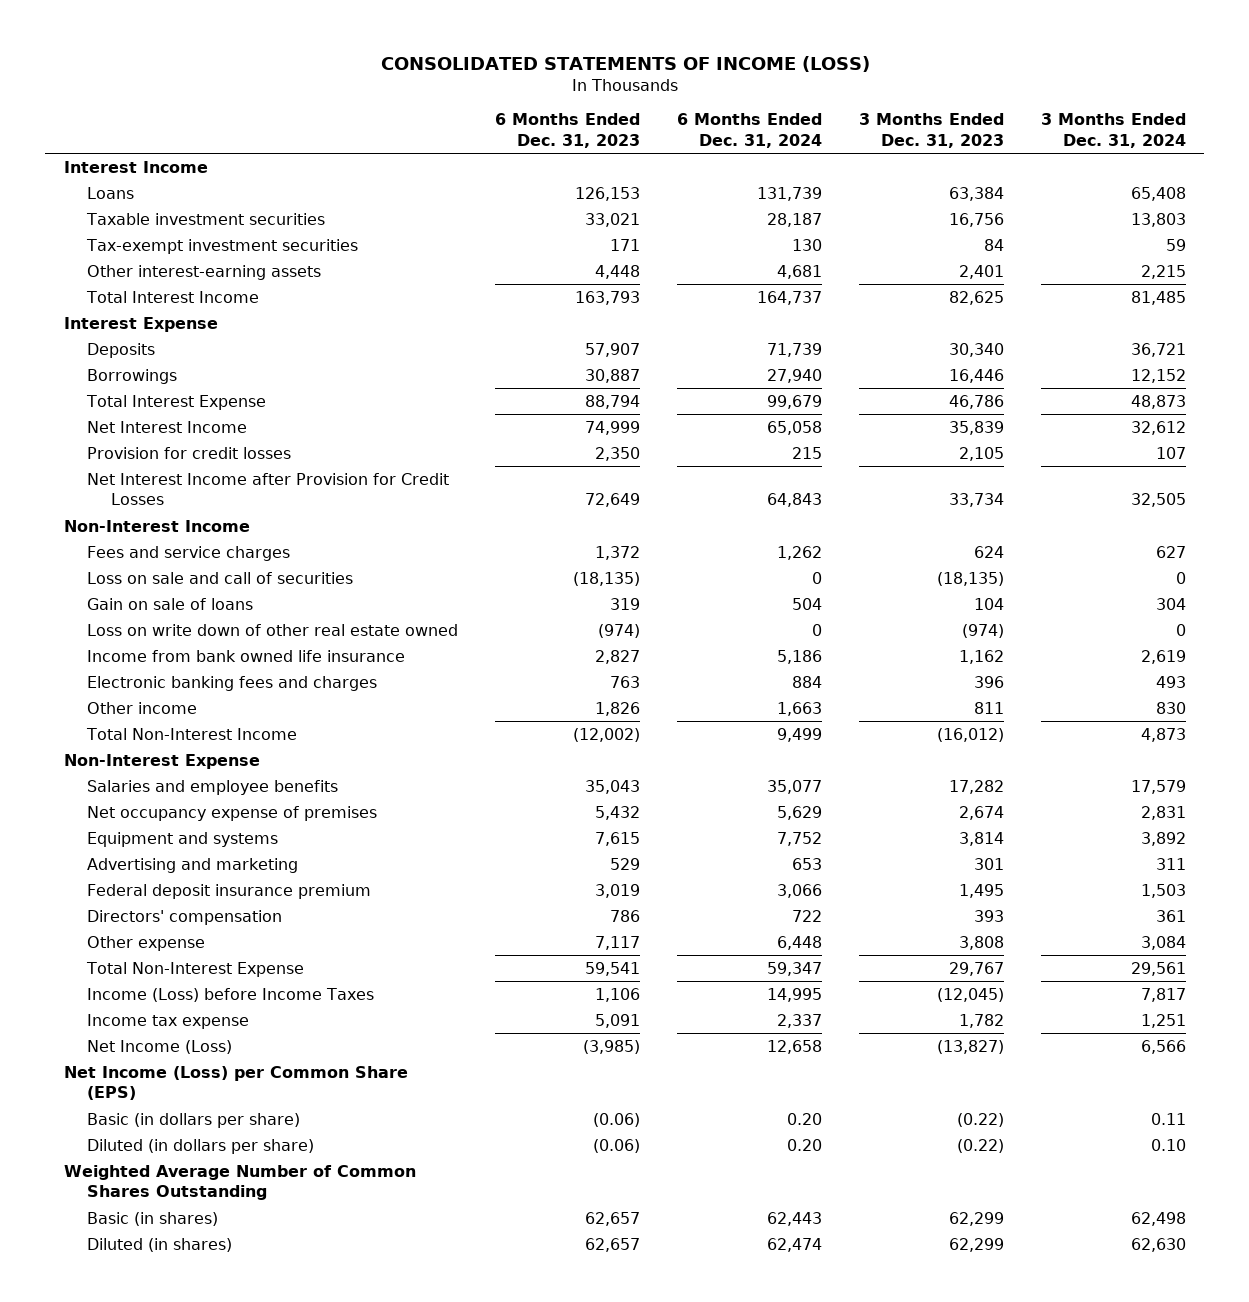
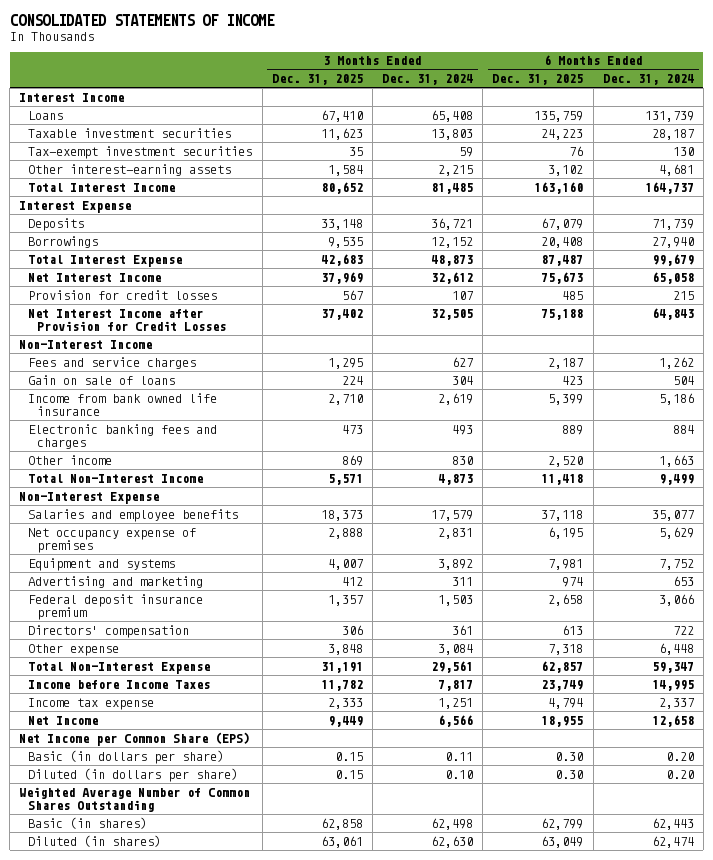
- CONSOLIDATED STATEMENTS OF INCOME (LOSS)
+ CONSOLIDATED STATEMENTS OF INCOME
- | 6 Months Ended Dec. 31, 2023 | 6 Months Ended Dec. 31, 2024 | 3 Months Ended Dec. 31, 2023 | 3 Months Ended Dec. 31, 2024
+ | 3 Months Ended Dec. 31, 2025 | 3 Months Ended Dec. 31, 2024 | 6 Months Ended Dec. 31, 2025 | 6 Months Ended Dec. 31, 2024
- Loss on sale and call of securities | (18,135) | 0 | (18,135) | 0
- Loss on write down of other real estate owned | (974) | 0 | (974) | 0
- Income (Loss) before Income Taxes | 1,106 | 14,995 | (12,045) | 7,817
+ Income before Income Taxes | 11,782 | 7,817 | 23,749 | 14,995
- Net Income (Loss) | (3,985) | 12,658 | (13,827) | 6,566
- Net Income (Loss) per Common Share (EPS)
+ Net Income | 9,449 | 6,566 | 18,955 | 12,658
+ Net Income per Common Share (EPS)

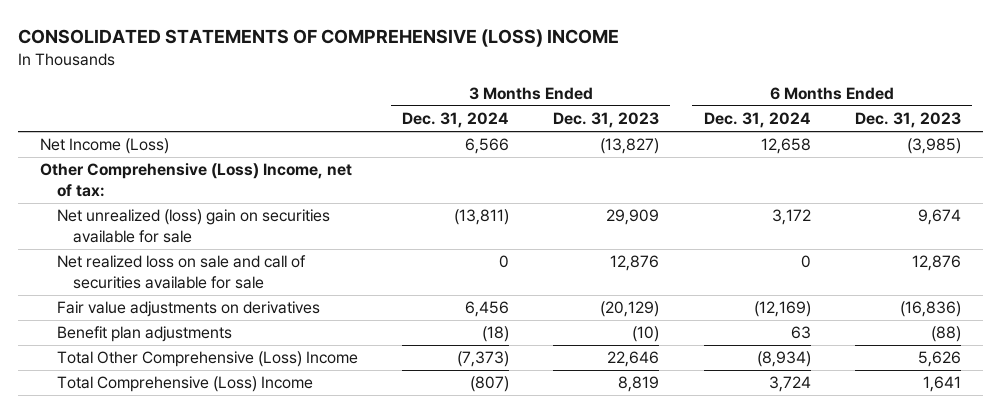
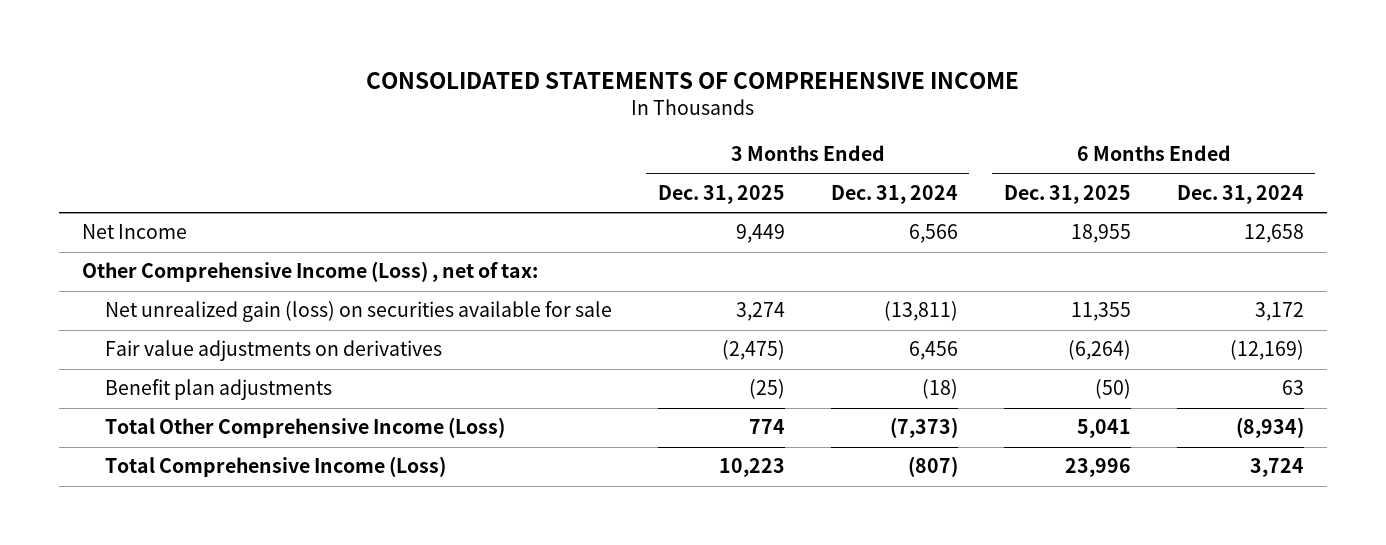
- CONSOLIDATED STATEMENTS OF COMPREHENSIVE (LOSS) INCOME
+ CONSOLIDATED STATEMENTS OF COMPREHENSIVE INCOME
- | 3 Months Ended Dec. 31, 2024 | 3 Months Ended Dec. 31, 2023 | 6 Months Ended Dec. 31, 2024 | 6 Months Ended Dec. 31, 2023
+ | 3 Months Ended Dec. 31, 2025 | 3 Months Ended Dec. 31, 2024 | 6 Months Ended Dec. 31, 2025 | 6 Months Ended Dec. 31, 2024
- Net Income (Loss) | 6,566 | (13,827) | 12,658 | (3,985)
- Other Comprehensive (Loss) Income, net of tax:
- Net unrealized (loss) gain on securities available for sale | (13,811) | 29,909 | 3,172 | 9,674
- Net realized loss on sale and call of securities available for sale | 0 | 12,876 | 0 | 12,876
+ Net Income | 9,449 | 6,566 | 18,955 | 12,658
+ Other Comprehensive Income (Loss) , net of tax:
+ Net unrealized gain (loss) on securities available for sale | 3,274 | (13,811) | 11,355 | 3,172
- Total Other Comprehensive (Loss) Income | (7,373) | 22,646 | (8,934) | 5,626
- Total Comprehensive (Loss) Income | (807) | 8,819 | 3,724 | 1,641
+ Total Other Comprehensive Income (Loss) | 774 | (7,373) | 5,041 | (8,934)
+ Total Comprehensive Income (Loss) | 10,223 | (807) | 23,996 | 3,724

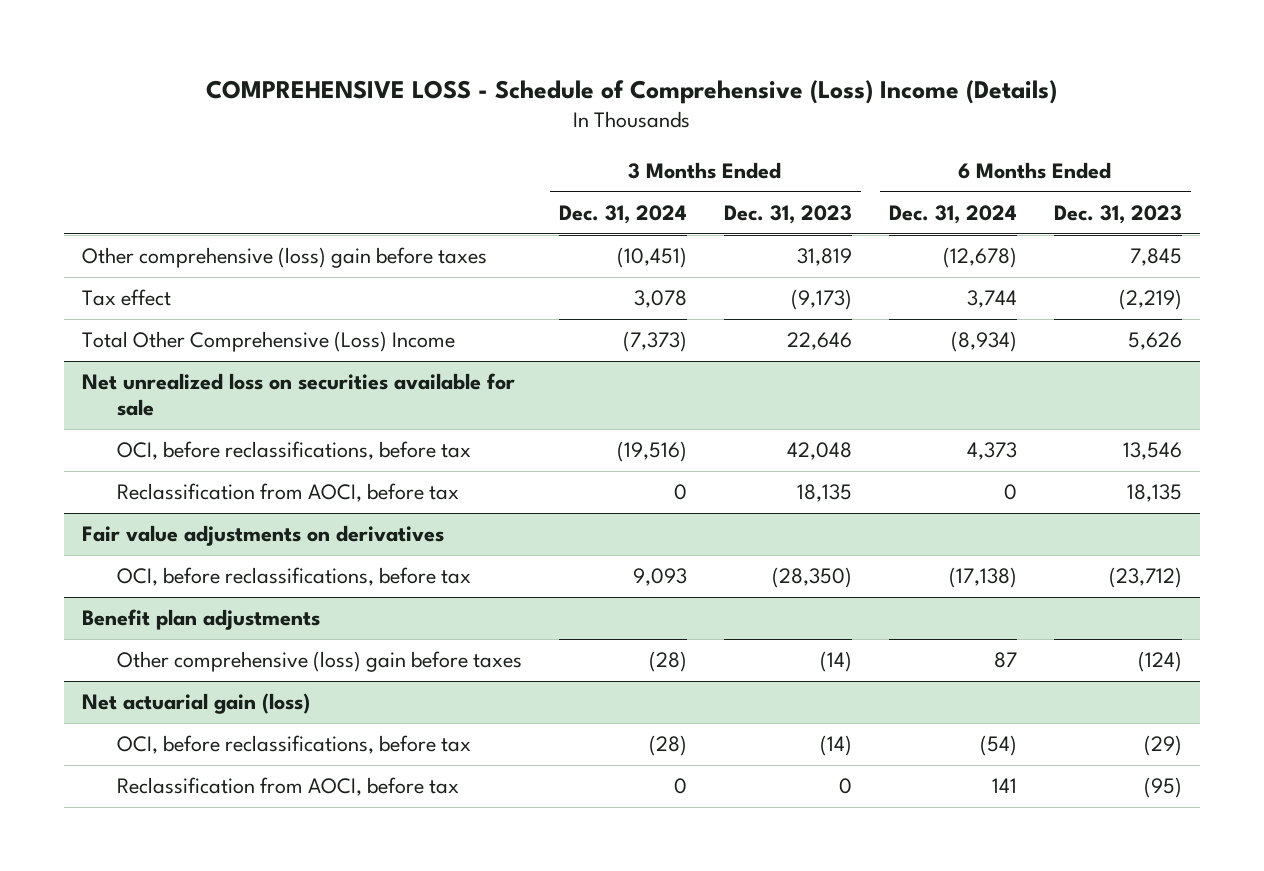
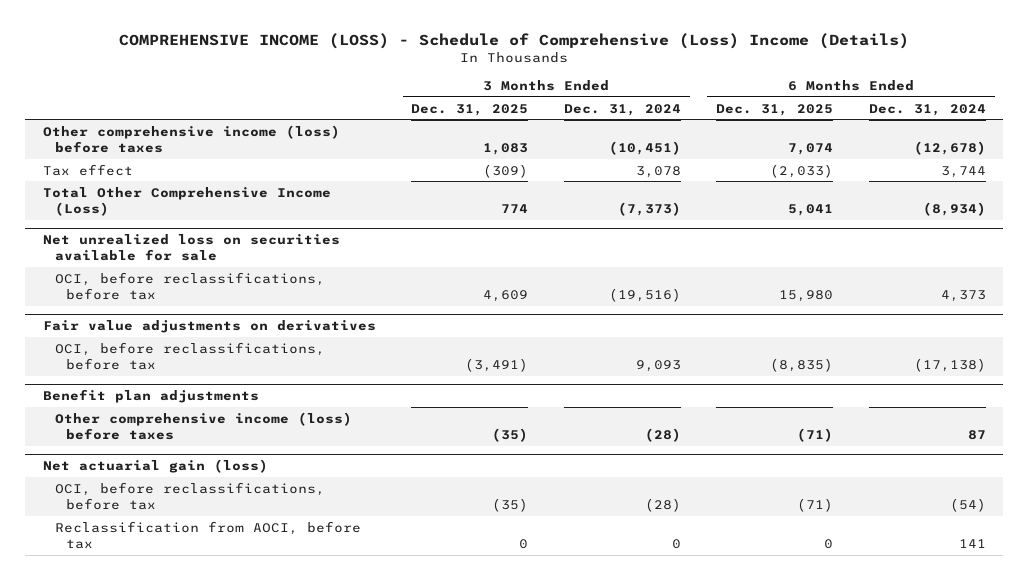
- COMPREHENSIVE LOSS - Schedule of Comprehensive (Loss) Income (Details)
+ COMPREHENSIVE INCOME (LOSS) - Schedule of Comprehensive (Loss) Income (Details)
- | 3 Months Ended Dec. 31, 2024 | 3 Months Ended Dec. 31, 2023 | 6 Months Ended Dec. 31, 2024 | 6 Months Ended Dec. 31, 2023
+ | 3 Months Ended Dec. 31, 2025 | 3 Months Ended Dec. 31, 2024 | 6 Months Ended Dec. 31, 2025 | 6 Months Ended Dec. 31, 2024
- Other comprehensive (loss) gain before taxes | (10,451) | 31,819 | (12,678) | 7,845
+ Other comprehensive income (loss) before taxes | 1,083 | (10,451) | 7,074 | (12,678)
- Total Other Comprehensive (Loss) Income | (7,373) | 22,646 | (8,934) | 5,626
+ Total Other Comprehensive Income (Loss) | 774 | (7,373) | 5,041 | (8,934)
@ Net unrealized loss on securities available for sale
- Reclassification from AOCI, before tax | 0 | 18,135 | 0 | 18,135
@ Benefit plan adjustments
- Other comprehensive (loss) gain before taxes | (28) | (14) | 87 | (124)
+ Other comprehensive income (loss) before taxes | (35) | (28) | (71) | 87

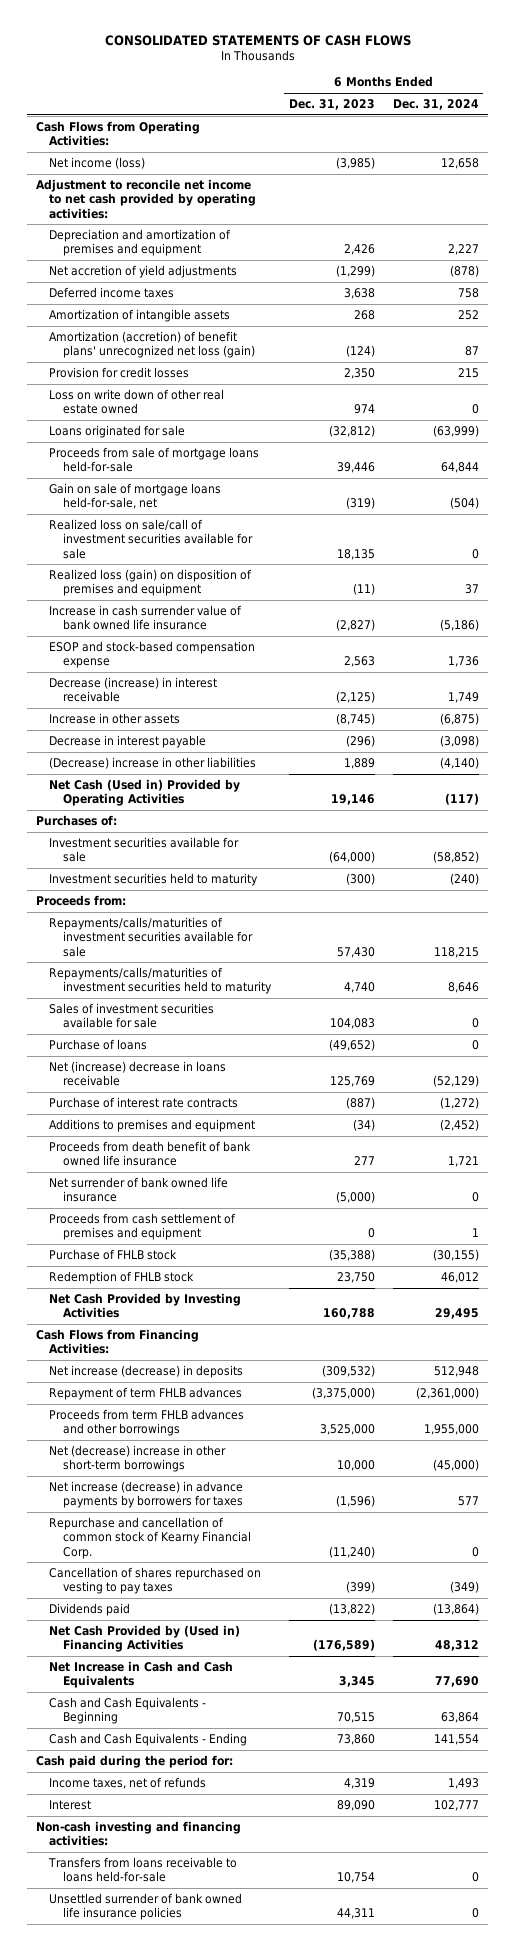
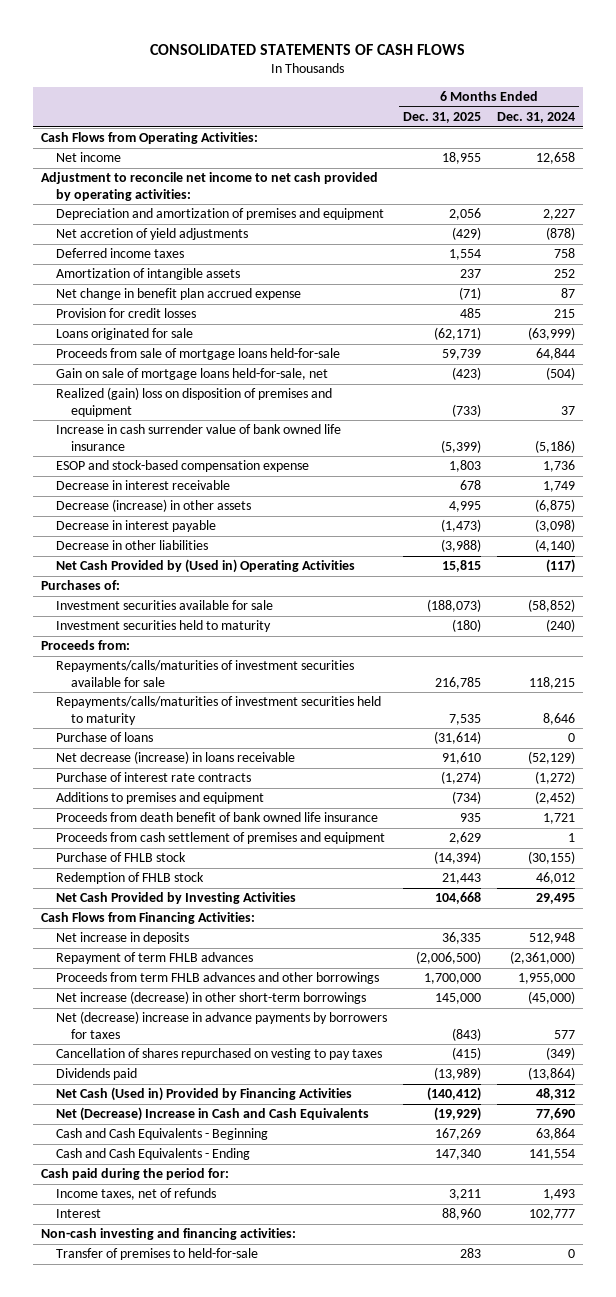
- | 6 Months Ended Dec. 31, 2023 | 6 Months Ended Dec. 31, 2024
+ | 6 Months Ended Dec. 31, 2025 | 6 Months Ended Dec. 31, 2024
- Net income (loss) | (3,985) | 12,658
+ Net income | 18,955 | 12,658
- Amortization (accretion) of benefit plans' unrecognized net loss (gain) | (124) | 87
+ Net change in benefit plan accrued expense | (71) | 87
- Loss on write down of other real estate owned | 974 | 0
- Realized loss on sale/call of investment securities available for sale | 18,135 | 0
- Realized loss (gain) on disposition of premises and equipment | (11) | 37
+ Realized (gain) loss on disposition of premises and equipment | (733) | 37
- Decrease (increase) in interest receivable | (2,125) | 1,749
- Increase in other assets | (8,745) | (6,875)
+ Decrease in interest receivable | 678 | 1,749
+ Decrease (increase) in other assets | 4,995 | (6,875)
- (Decrease) increase in other liabilities | 1,889 | (4,140)
- Net Cash (Used in) Provided by Operating Activities | 19,146 | (117)
+ Decrease in other liabilities | (3,988) | (4,140)
+ Net Cash Provided by (Used in) Operating Activities | 15,815 | (117)
- Sales of investment securities available for sale | 104,083 | 0
- Net (increase) decrease in loans receivable | 125,769 | (52,129)
+ Net decrease (increase) in loans receivable | 91,610 | (52,129)
- Net surrender of bank owned life insurance | (5,000) | 0
- Net increase (decrease) in deposits | (309,532) | 512,948
+ Net increase in deposits | 36,335 | 512,948
- Net (decrease) increase in other short-term borrowings | 10,000 | (45,000)
- Net increase (decrease) in advance payments by borrowers for taxes | (1,596) | 577
- Repurchase and cancellation of common stock of Kearny Financial Corp. | (11,240) | 0
+ Net increase (decrease) in other short-term borrowings | 145,000 | (45,000)
+ Net (decrease) increase in advance payments by borrowers for taxes | (843) | 577
- Net Cash Provided by (Used in) Financing Activities | (176,589) | 48,312
- Net Increase in Cash and Cash Equivalents | 3,345 | 77,690
+ Net Cash (Used in) Provided by Financing Activities | (140,412) | 48,312
+ Net (Decrease) Increase in Cash and Cash Equivalents | (19,929) | 77,690
- Transfers from loans receivable to loans held-for-sale | 10,754 | 0
- Unsettled surrender of bank owned life insurance policies | 44,311 | 0
+ Transfer of premises to held-for-sale | 283 | 0

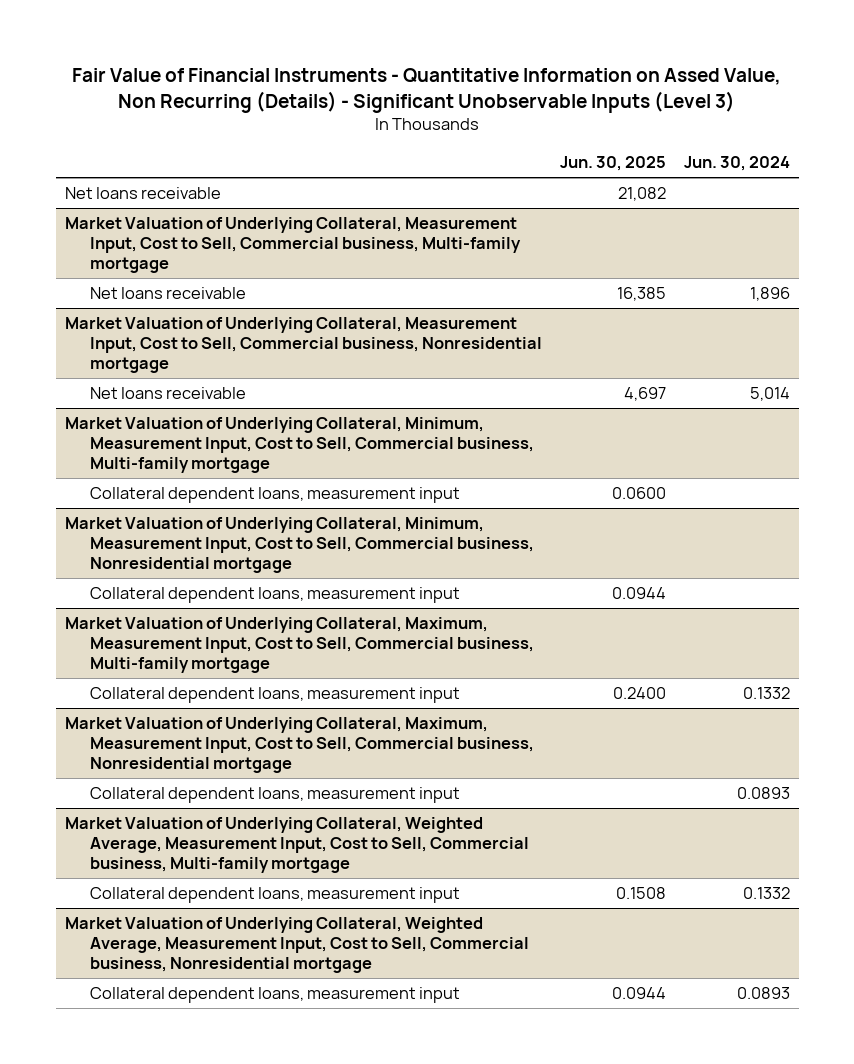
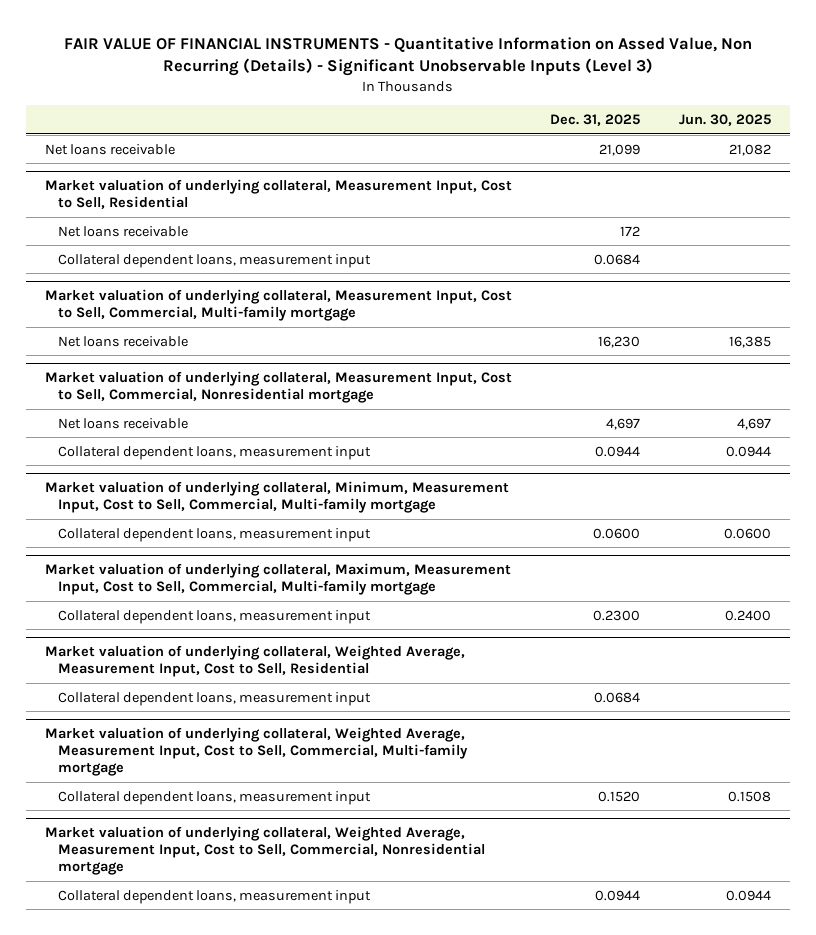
- Fair Value of Financial Instruments - Quantitative Information on Assed Value, Non Recurring (Details) - Significant Unobservable Inputs (Level 3)
+ FAIR VALUE OF FINANCIAL INSTRUMENTS - Quantitative Information on Assed Value, Non Recurring (Details) - Significant Unobservable Inputs (Level 3)
- | Jun. 30, 2025 | Jun. 30, 2024
+ | Dec. 31, 2025 | Jun. 30, 2025
- Market Valuation of Underlying Collateral, Measurement Input, Cost to Sell, Commercial business, Multi-family mortgage
+ Market valuation of underlying collateral, Measurement Input, Cost to Sell, Residential
+ Net loans receivable | 172 |
+ Collateral dependent loans, measurement input | 0.0684 |
+ Market valuation of underlying collateral, Measurement Input, Cost to Sell, Commercial, Multi-family mortgage
- Market Valuation of Underlying Collateral, Measurement Input, Cost to Sell, Commercial business, Nonresidential mortgage
+ Market valuation of underlying collateral, Measurement Input, Cost to Sell, Commercial, Nonresidential mortgage
- Market Valuation of Underlying Collateral, Minimum, Measurement Input, Cost to Sell, Commercial business, Multi-family mortgage
- Collateral dependent loans, measurement input | 0.0600 |
- Market Valuation of Underlying Collateral, Minimum, Measurement Input, Cost to Sell, Commercial business, Nonresidential mortgage
- Market Valuation of Underlying Collateral, Maximum, Measurement Input, Cost to Sell, Commercial business, Multi-family mortgage
+ Market valuation of underlying collateral, Minimum, Measurement Input, Cost to Sell, Commercial, Multi-family mortgage
+ Collateral dependent loans, measurement input | 0.0600 | 0.0600
+ Market valuation of underlying collateral, Maximum, Measurement Input, Cost to Sell, Commercial, Multi-family mortgage
- Market Valuation of Underlying Collateral, Maximum, Measurement Input, Cost to Sell, Commercial business, Nonresidential mortgage
+ Market valuation of underlying collateral, Weighted Average, Measurement Input, Cost to Sell, Residential
- Market Valuation of Underlying Collateral, Weighted Average, Measurement Input, Cost to Sell, Commercial business, Multi-family mortgage
+ Market valuation of underlying collateral, Weighted Average, Measurement Input, Cost to Sell, Commercial, Multi-family mortgage
- Market Valuation of Underlying Collateral, Weighted Average, Measurement Input, Cost to Sell, Commercial business, Nonresidential mortgage
+ Market valuation of underlying collateral, Weighted Average, Measurement Input, Cost to Sell, Commercial, Nonresidential mortgage

